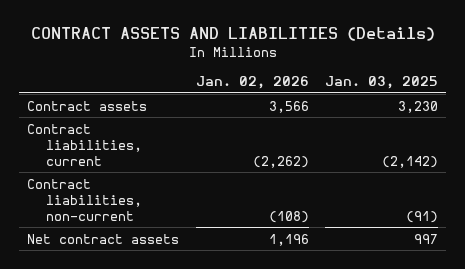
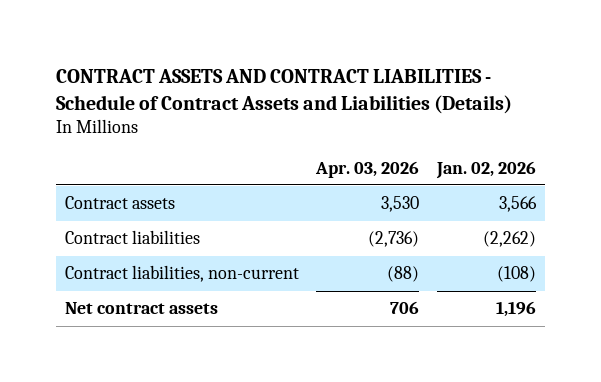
- CONTRACT ASSETS AND LIABILITIES (Details)
+ CONTRACT ASSETS AND CONTRACT LIABILITIES - Schedule of Contract Assets and Liabilities (Details)
- | Jan. 02, 2026 | Jan. 03, 2025
+ | Apr. 03, 2026 | Jan. 02, 2026
- Contract liabilities, current | (2,262) | (2,142)
+ Contract liabilities | (2,736) | (2,262)

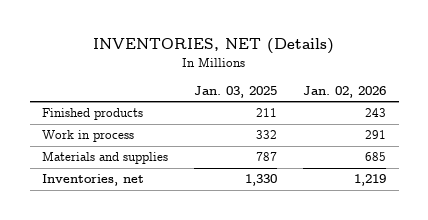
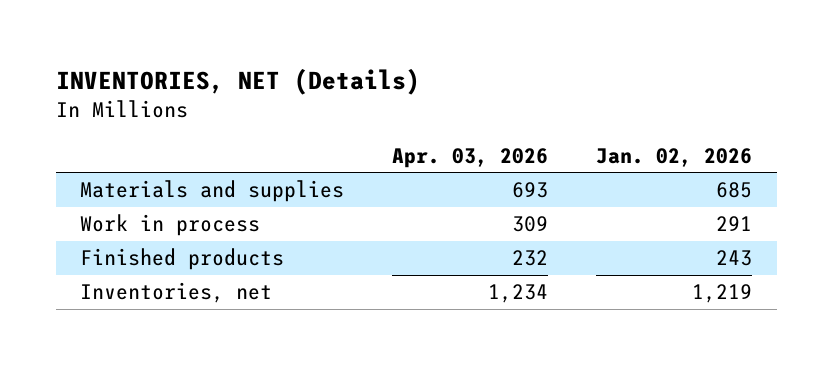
- | Jan. 03, 2025 | Jan. 02, 2026
+ | Apr. 03, 2026 | Jan. 02, 2026
moved down: Work in process | 309 | 291
moved down: Finished products | 232 | 243

